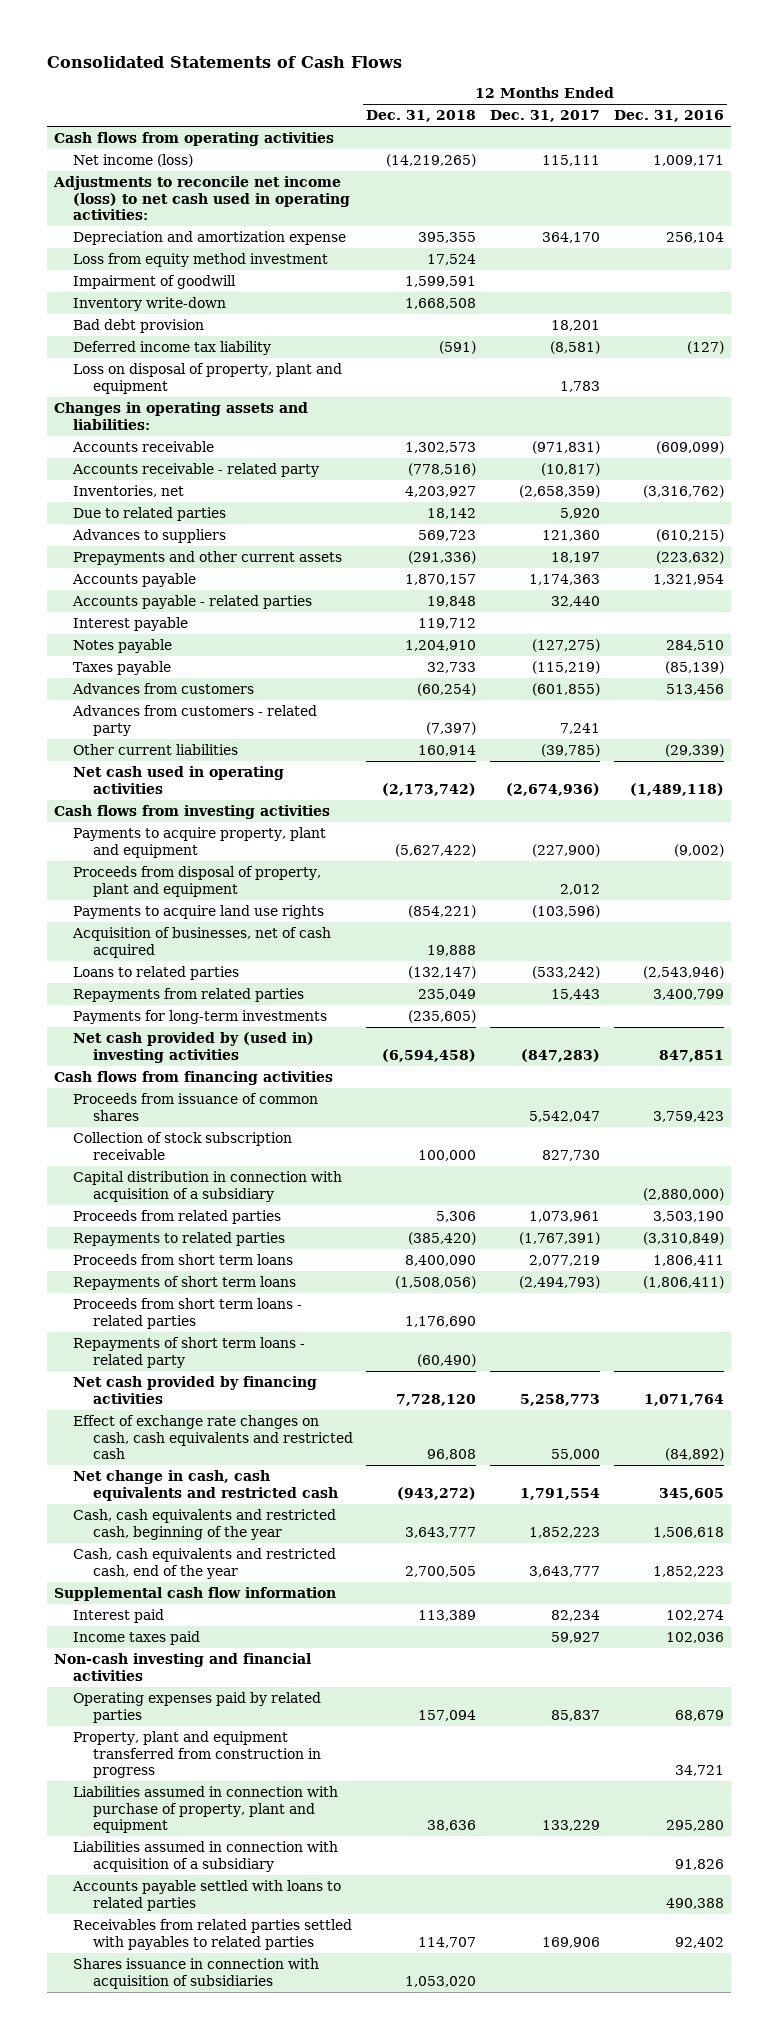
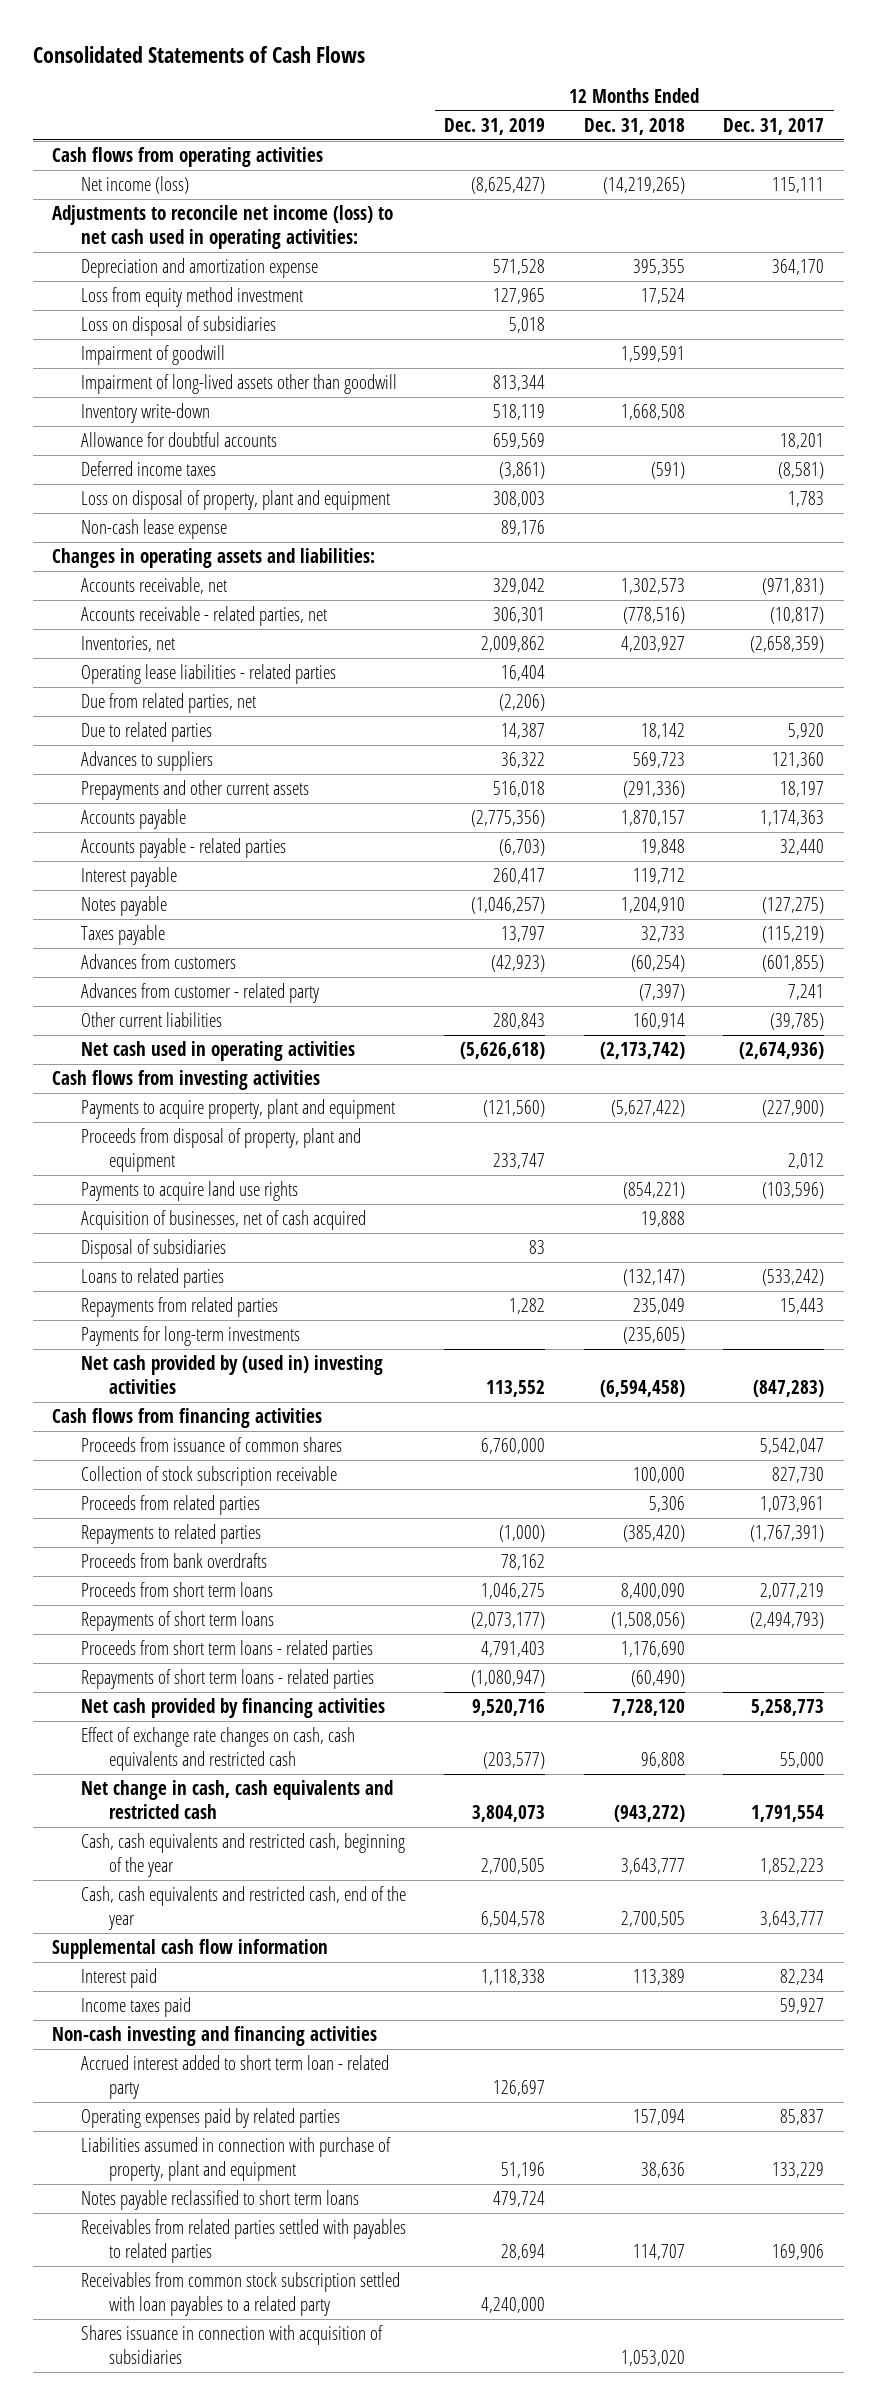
- | 12 Months Ended Dec. 31, 2018 | 12 Months Ended Dec. 31, 2017 | 12 Months Ended Dec. 31, 2016
+ | 12 Months Ended Dec. 31, 2019 | 12 Months Ended Dec. 31, 2018 | 12 Months Ended Dec. 31, 2017
+ Loss on disposal of subsidiaries | 5,018 | |
+ Impairment of long-lived assets other than goodwill | 813,344 | |
- Bad debt provision | | 18,201 |
- Deferred income tax liability | (591) | (8,581) | (127)
+ Allowance for doubtful accounts | 659,569 | | 18,201
+ Deferred income taxes | (3,861) | (591) | (8,581)
+ Non-cash lease expense | 89,176 | |
- Accounts receivable | 1,302,573 | (971,831) | (609,099)
- Accounts receivable - related party | (778,516) | (10,817) |
+ Accounts receivable, net | 329,042 | 1,302,573 | (971,831)
+ Accounts receivable - related parties, net | 306,301 | (778,516) | (10,817)
+ Operating lease liabilities - related parties | 16,404 | |
+ Due from related parties, net | (2,206) | |
- Advances from customers - related party | (7,397) | 7,241 |
+ Advances from customer - related party | | (7,397) | 7,241
+ Disposal of subsidiaries | 83 | |
- Capital distribution in connection with acquisition of a subsidiary | | | (2,880,000)
+ Proceeds from bank overdrafts | 78,162 | |
- Repayments of short term loans - related party | (60,490) | |
+ Repayments of short term loans - related parties | (1,080,947) | (60,490) |
- Non-cash investing and financial activities
+ Non-cash investing and financing activities
+ Accrued interest added to short term loan - related party | 126,697 | |
- Property, plant and equipment transferred from construction in progress | | | 34,721
- Liabilities assumed in connection with acquisition of a subsidiary | | | 91,826
- Accounts payable settled with loans to related parties | | | 490,388
+ Notes payable reclassified to short term loans | 479,724 | |
+ Receivables from common stock subscription settled with loan payables to a related party | 4,240,000 | |

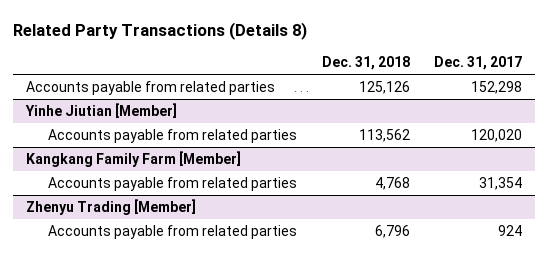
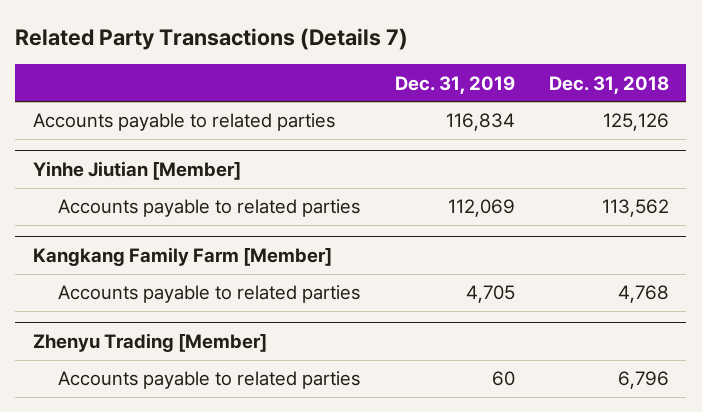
- Related Party Transactions (Details 8)
+ Related Party Transactions (Details 7)
- | Dec. 31, 2018 | Dec. 31, 2017
+ | Dec. 31, 2019 | Dec. 31, 2018
- Accounts payable from related parties | 125,126 | 152,298
+ Accounts payable to related parties | 116,834 | 125,126
@ Yinhe Jiutian [Member]
- Accounts payable from related parties | 113,562 | 120,020
+ Accounts payable to related parties | 112,069 | 113,562
@ Kangkang Family Farm [Member]
- Accounts payable from related parties | 4,768 | 31,354
+ Accounts payable to related parties | 4,705 | 4,768
@ Zhenyu Trading [Member]
- Accounts payable from related parties | 6,796 | 924
+ Accounts payable to related parties | 60 | 6,796

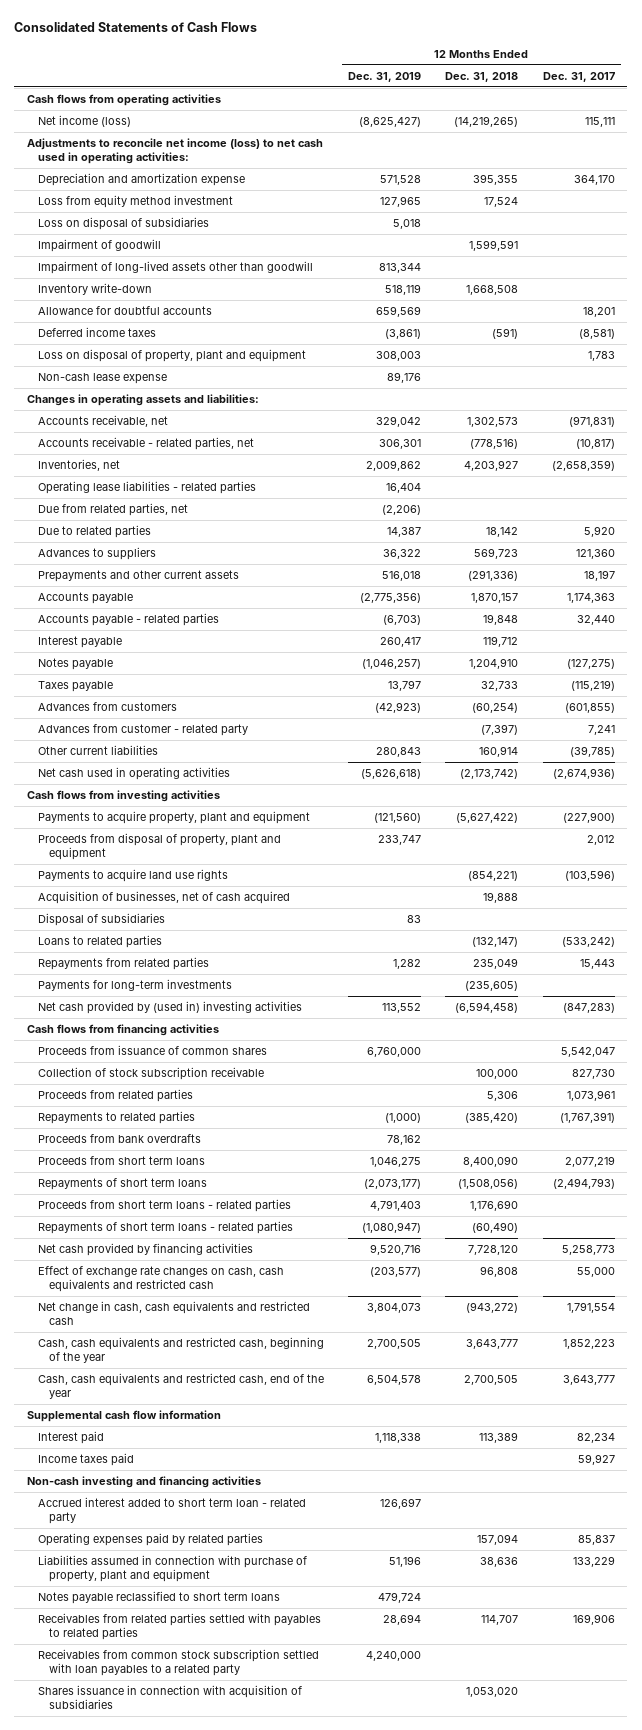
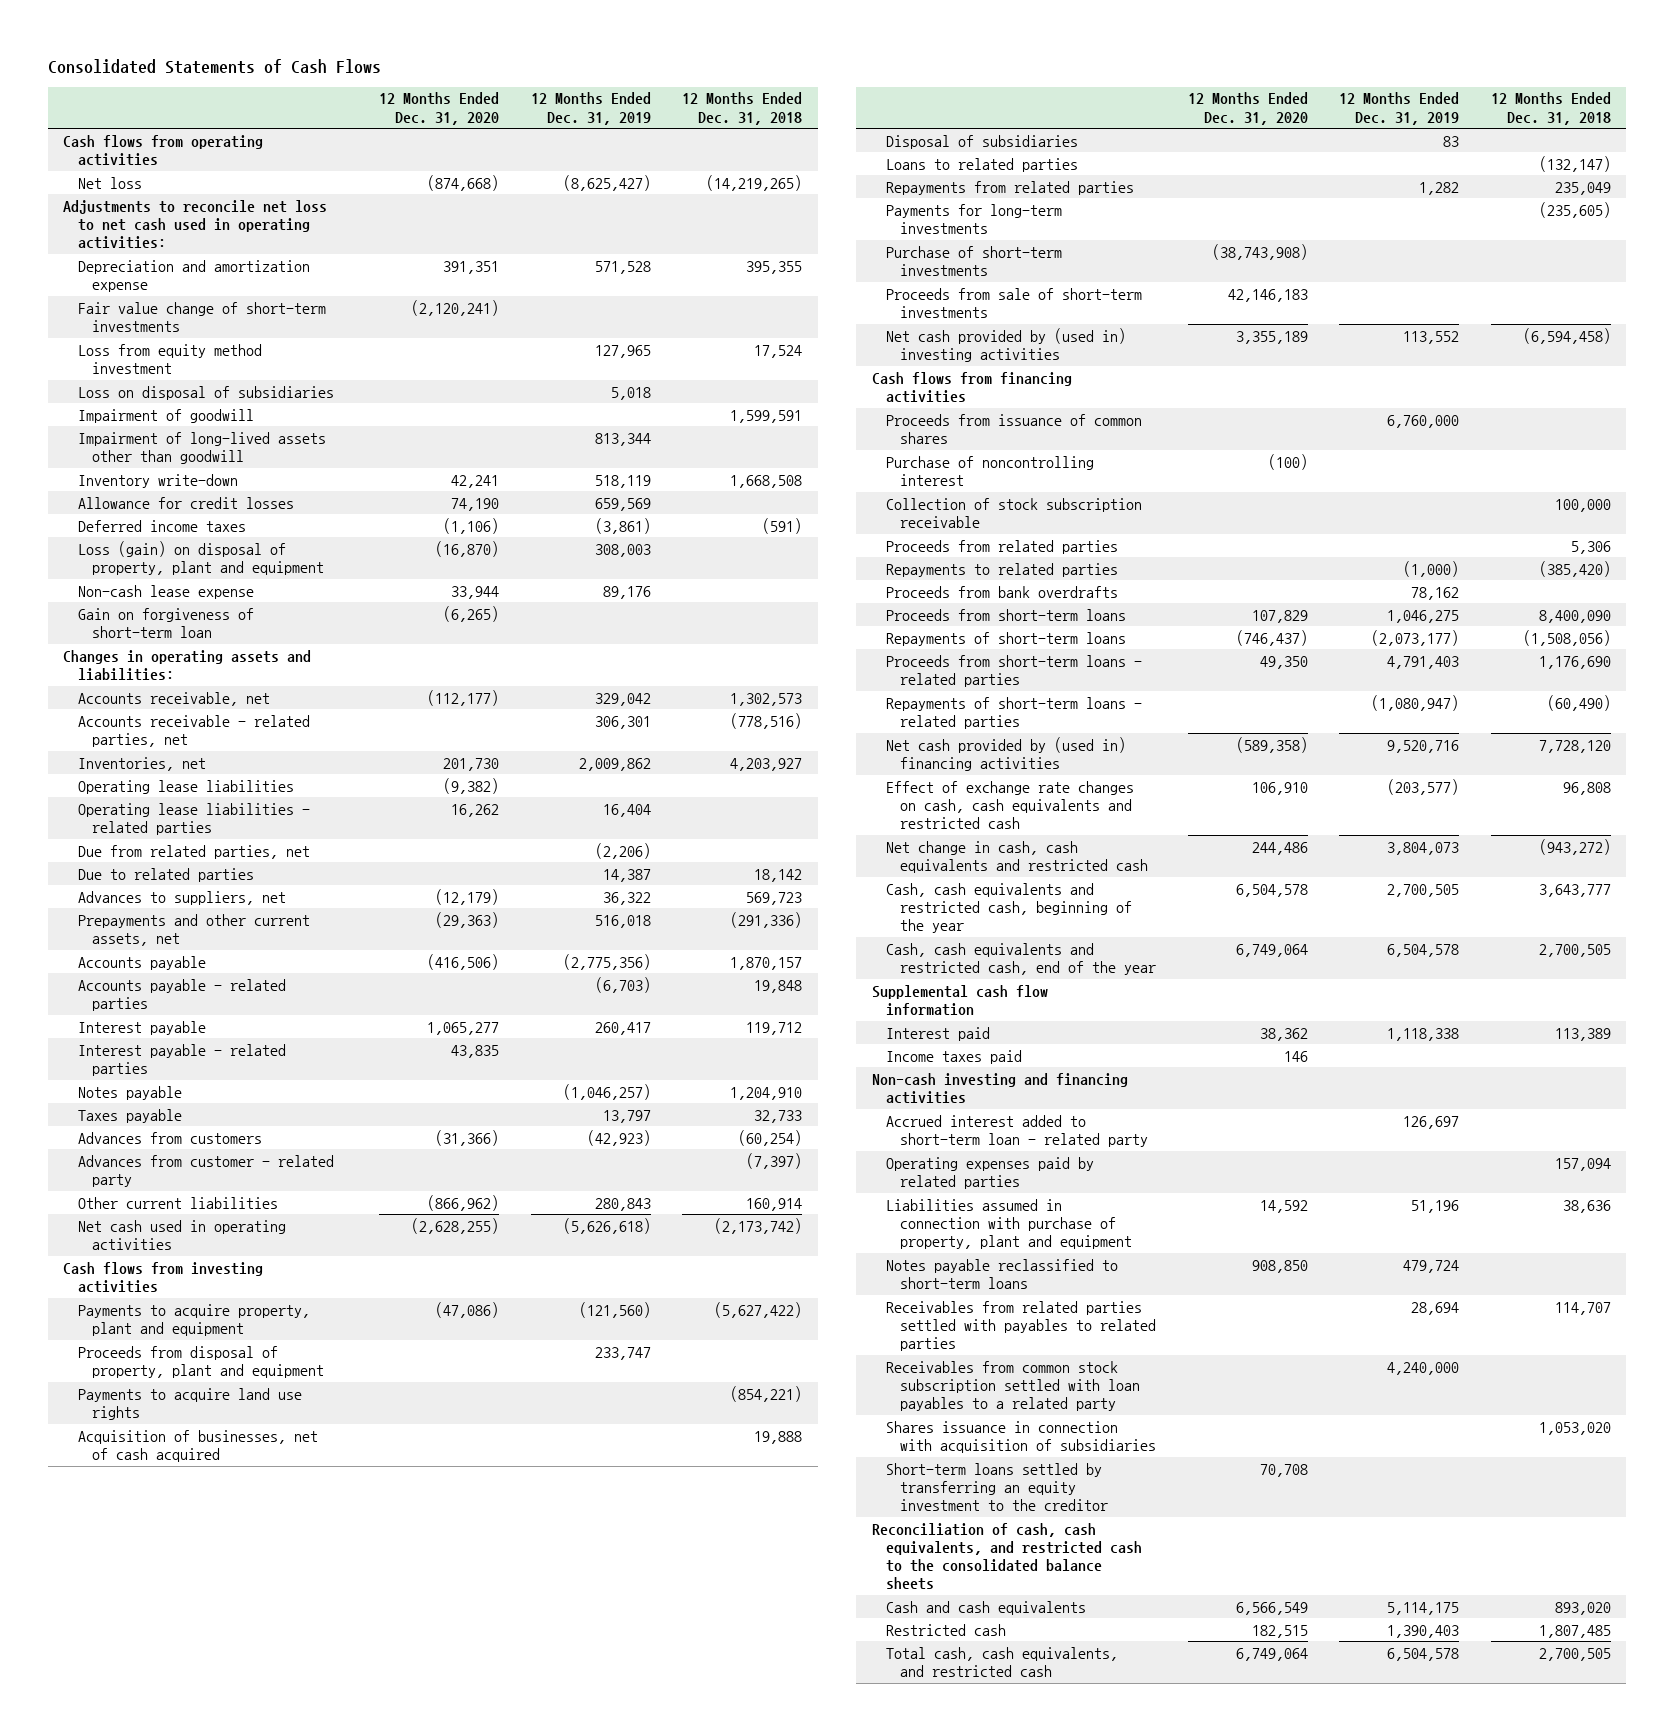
- | 12 Months Ended Dec. 31, 2019 | 12 Months Ended Dec. 31, 2018 | 12 Months Ended Dec. 31, 2017
+ | 12 Months Ended Dec. 31, 2020 | 12 Months Ended Dec. 31, 2019 | 12 Months Ended Dec. 31, 2018
- Net income (loss) | (8,625,427) | (14,219,265) | 115,111
- Adjustments to reconcile net income (loss) to net cash used in operating activities:
+ Net loss | (874,668) | (8,625,427) | (14,219,265)
+ Adjustments to reconcile net loss to net cash used in operating activities:
+ Fair value change of short-term investments | (2,120,241) | |
- Allowance for doubtful accounts | 659,569 | | 18,201
+ Allowance for credit losses | 74,190 | 659,569 |
- Loss on disposal of property, plant and equipment | 308,003 | | 1,783
+ Loss (gain) on disposal of property, plant and equipment | (16,870) | 308,003 |
+ Gain on forgiveness of short-term loan | (6,265) | |
+ Operating lease liabilities | (9,382) | |
- Advances to suppliers | 36,322 | 569,723 | 121,360
- Prepayments and other current assets | 516,018 | (291,336) | 18,197
+ Advances to suppliers, net | (12,179) | 36,322 | 569,723
+ Prepayments and other current assets, net | (29,363) | 516,018 | (291,336)
+ Interest payable - related parties | 43,835 | |
+ Purchase of short-term investments | (38,743,908) | |
+ Proceeds from sale of short-term investments | 42,146,183 | |
+ Purchase of noncontrolling interest | (100) | |
- Proceeds from short term loans | 1,046,275 | 8,400,090 | 2,077,219
- Repayments of short term loans | (2,073,177) | (1,508,056) | (2,494,793)
- Proceeds from short term loans - related parties | 4,791,403 | 1,176,690 |
- Repayments of short term loans - related parties | (1,080,947) | (60,490) |
- Net cash provided by financing activities | 9,520,716 | 7,728,120 | 5,258,773
+ Proceeds from short-term loans | 107,829 | 1,046,275 | 8,400,090
+ Repayments of short-term loans | (746,437) | (2,073,177) | (1,508,056)
+ Proceeds from short-term loans - related parties | 49,350 | 4,791,403 | 1,176,690
+ Repayments of short-term loans - related parties | | (1,080,947) | (60,490)
+ Net cash provided by (used in) financing activities | (589,358) | 9,520,716 | 7,728,120
- Accrued interest added to short term loan - related party | 126,697 | |
+ Accrued interest added to short-term loan - related party | | 126,697 |
- Notes payable reclassified to short term loans | 479,724 | |
+ Notes payable reclassified to short-term loans | 908,850 | 479,724 |
+ Short-term loans settled by transferring an equity investment to the creditor | 70,708 | |
+ Reconciliation of cash, cash equivalents, and restricted cash to the consolidated balance sheets
+ Cash and cash equivalents | 6,566,549 | 5,114,175 | 893,020
+ Restricted cash | 182,515 | 1,390,403 | 1,807,485
+ Total cash, cash equivalents, and restricted cash | 6,749,064 | 6,504,578 | 2,700,505

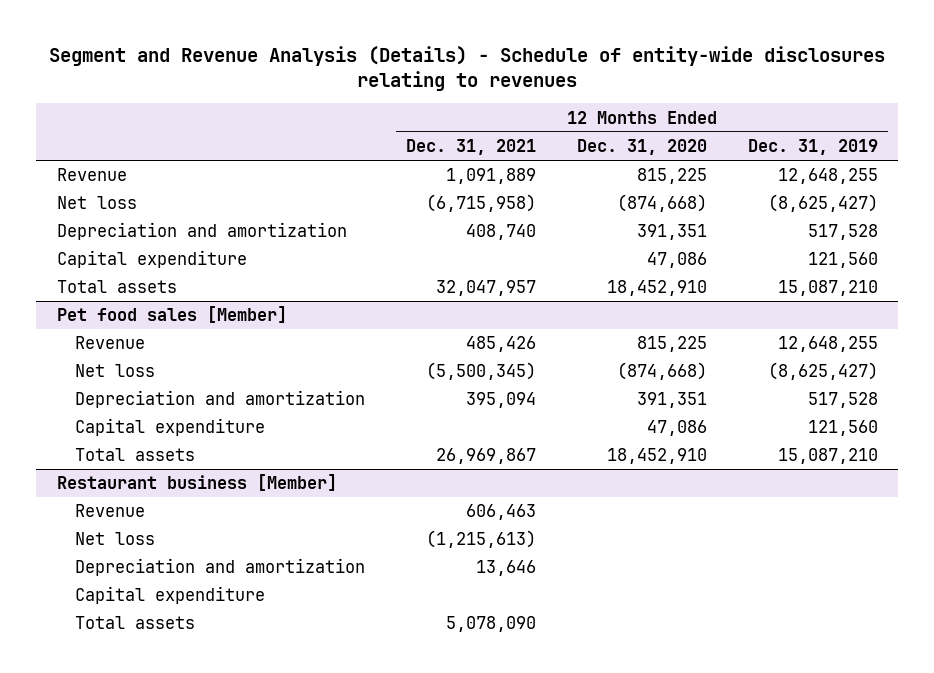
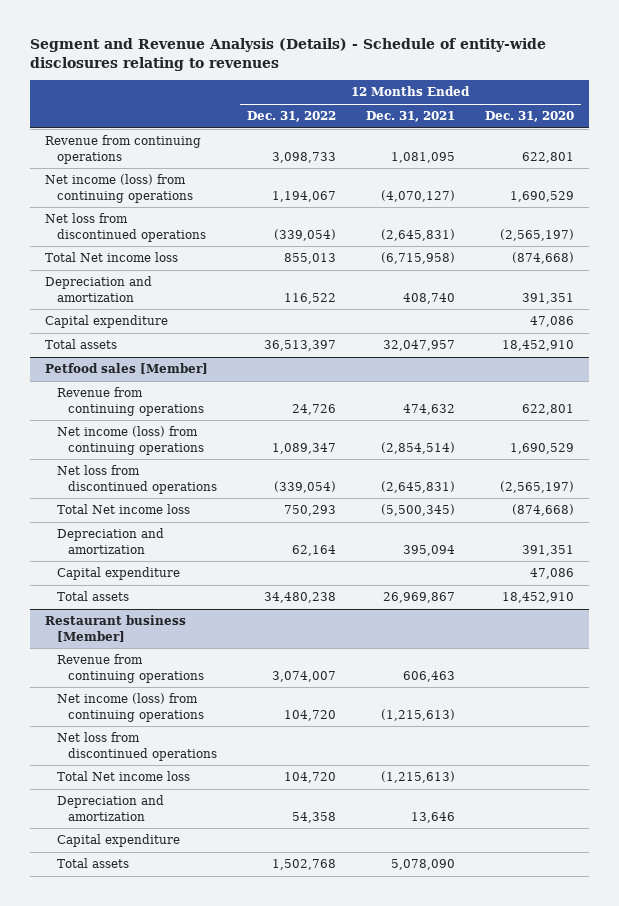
- | 12 Months Ended Dec. 31, 2021 | 12 Months Ended Dec. 31, 2020 | 12 Months Ended Dec. 31, 2019
+ | 12 Months Ended Dec. 31, 2022 | 12 Months Ended Dec. 31, 2021 | 12 Months Ended Dec. 31, 2020
- Revenue | 1,091,889 | 815,225 | 12,648,255
- Net loss | (6,715,958) | (874,668) | (8,625,427)
+ Revenue from continuing operations | 3,098,733 | 1,081,095 | 622,801
+ Net income (loss) from continuing operations | 1,194,067 | (4,070,127) | 1,690,529
+ Net loss from discontinued operations | (339,054) | (2,645,831) | (2,565,197)
+ Total Net income loss | 855,013 | (6,715,958) | (874,668)
- Pet food sales [Member]
- Revenue | 485,426 | 815,225 | 12,648,255
- Net loss | (5,500,345) | (874,668) | (8,625,427)
+ Petfood sales [Member]
+ Revenue from continuing operations | 24,726 | 474,632 | 622,801
+ Net income (loss) from continuing operations | 1,089,347 | (2,854,514) | 1,690,529
+ Net loss from discontinued operations | (339,054) | (2,645,831) | (2,565,197)
+ Total Net income loss | 750,293 | (5,500,345) | (874,668)
@ Restaurant business [Member]
- Revenue | 606,463 | |
- Net loss | (1,215,613) | |
+ Revenue from continuing operations | 3,074,007 | 606,463 |
+ Net income (loss) from continuing operations | 104,720 | (1,215,613) |
+ Net loss from discontinued operations
+ Total Net income loss | 104,720 | (1,215,613) |

